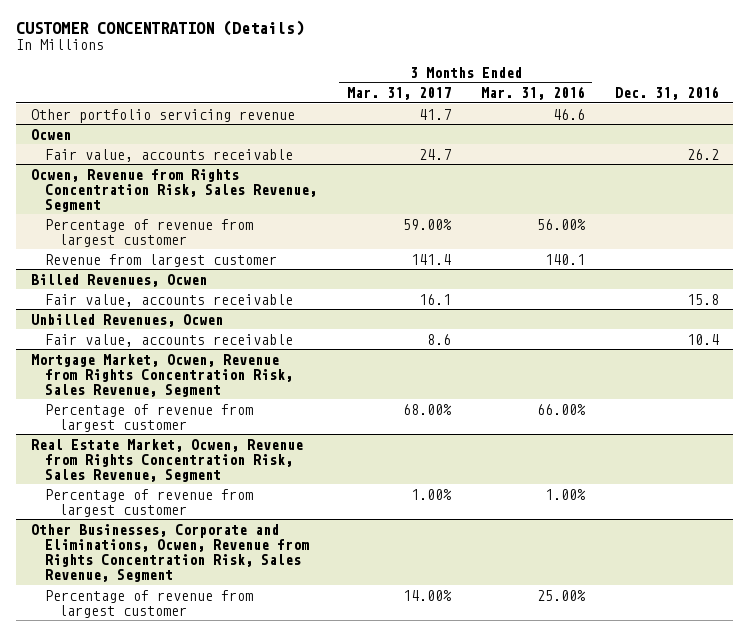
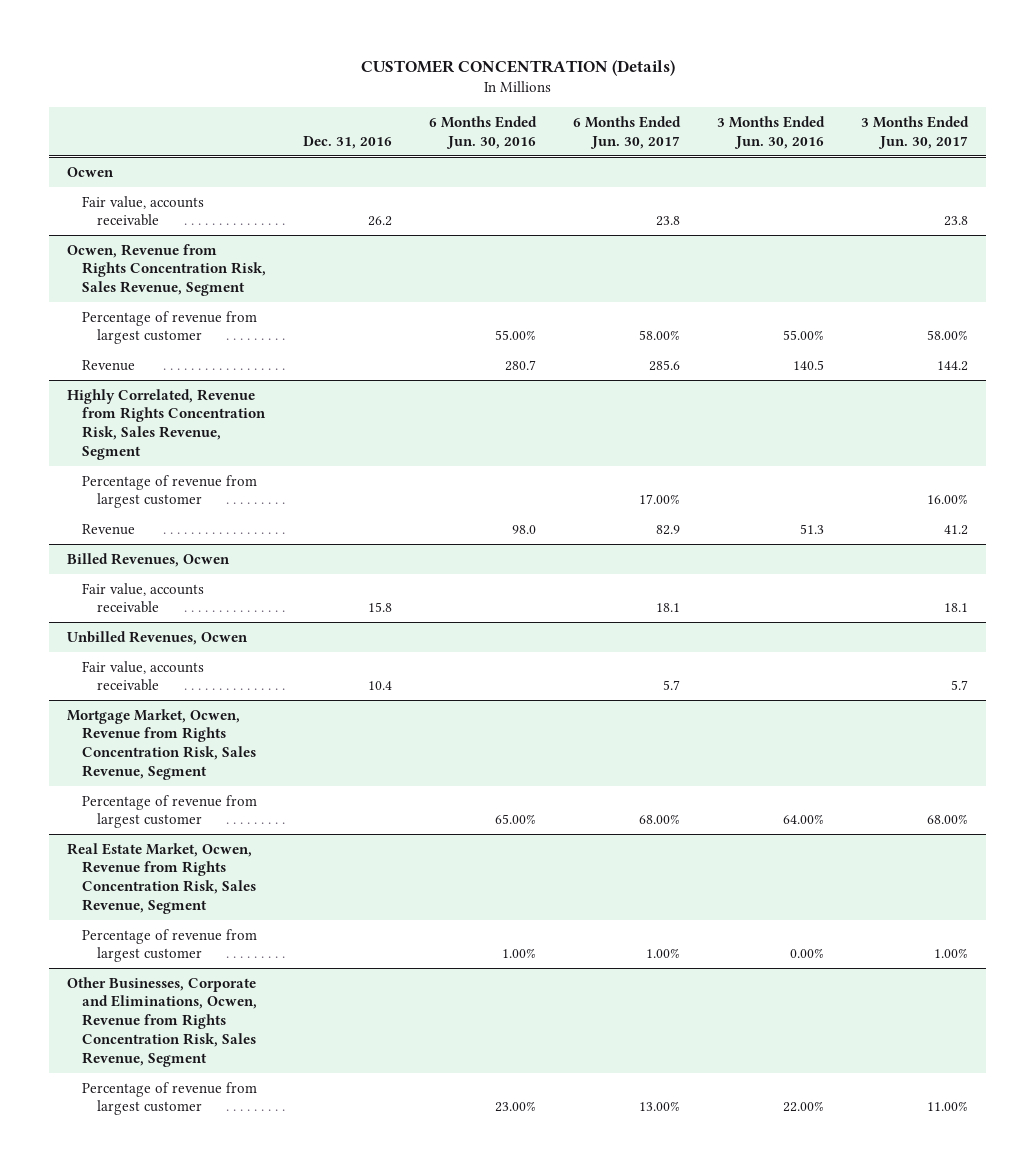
- | 3 Months Ended Mar. 31, 2017 | 3 Months Ended Mar. 31, 2016 | Dec. 31, 2016
+ | Dec. 31, 2016 | 6 Months Ended Jun. 30, 2016 | 6 Months Ended Jun. 30, 2017 | 3 Months Ended Jun. 30, 2016 | 3 Months Ended Jun. 30, 2017
- Other portfolio servicing revenue | 41.7 | 46.6 |
@ Ocwen, Revenue from Rights Concentration Risk, Sales Revenue, Segment
- Revenue from largest customer | 141.4 | 140.1 |
+ Revenue | | 280.7 | 285.6 | 140.5 | 144.2
+ Highly Correlated, Revenue from Rights Concentration Risk, Sales Revenue, Segment
+ Percentage of revenue from largest customer | | | 17.00% | | 16.00%
+ Revenue | | 98.0 | 82.9 | 51.3 | 41.2

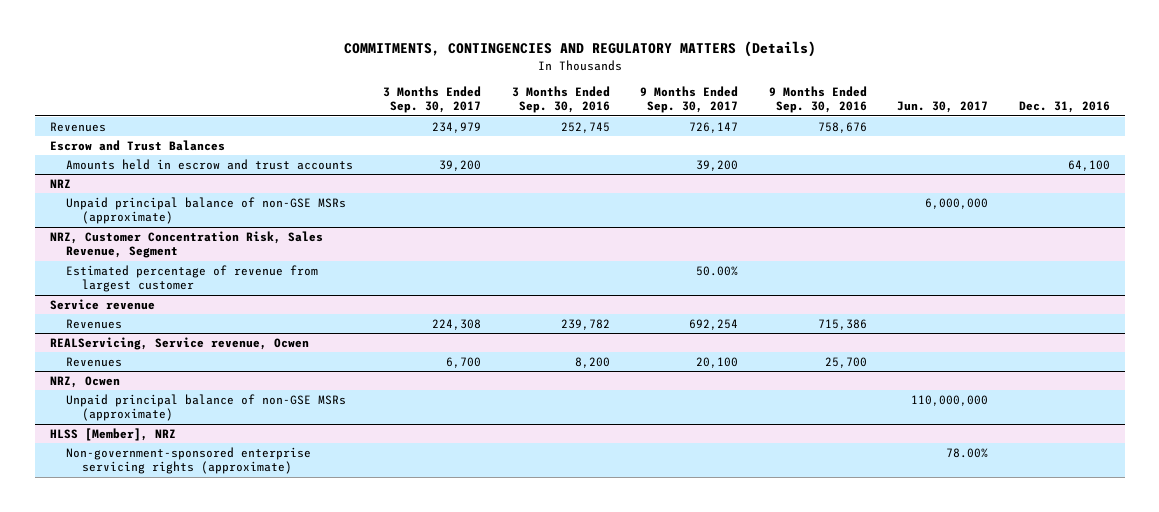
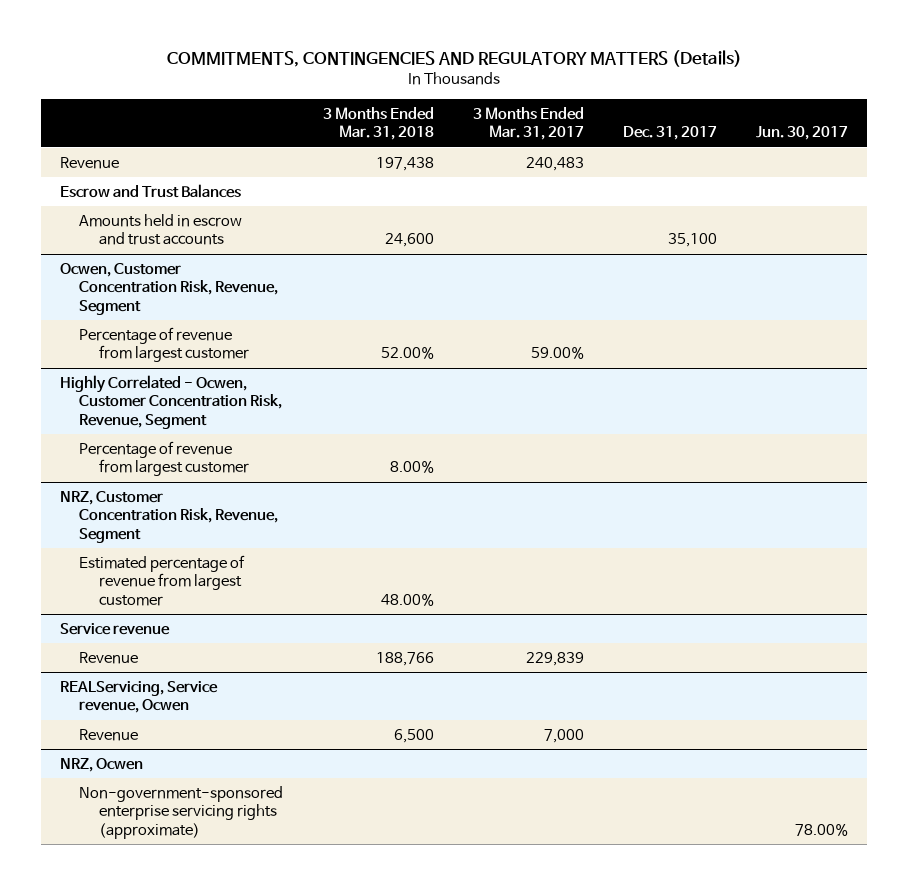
- | 3 Months Ended Sep. 30, 2017 | 3 Months Ended Sep. 30, 2016 | 9 Months Ended Sep. 30, 2017 | 9 Months Ended Sep. 30, 2016 | Jun. 30, 2017 | Dec. 31, 2016
+ | 3 Months Ended Mar. 31, 2018 | 3 Months Ended Mar. 31, 2017 | Dec. 31, 2017 | Jun. 30, 2017
- Revenues | 234,979 | 252,745 | 726,147 | 758,676 | |
+ Revenue | 197,438 | 240,483 | |
- NRZ
- Unpaid principal balance of non-GSE MSRs (approximate) | | | | | 6,000,000 |
- NRZ, Customer Concentration Risk, Sales Revenue, Segment
+ Ocwen, Customer Concentration Risk, Revenue, Segment
+ Percentage of revenue from largest customer | 52.00% | 59.00% | |
+ Highly Correlated - Ocwen, Customer Concentration Risk, Revenue, Segment
+ Percentage of revenue from largest customer | 8.00% | | |
+ NRZ, Customer Concentration Risk, Revenue, Segment
@ Service revenue
- Revenues | 224,308 | 239,782 | 692,254 | 715,386 | |
+ Revenue | 188,766 | 229,839 | |
@ REALServicing, Service revenue, Ocwen
- Revenues | 6,700 | 8,200 | 20,100 | 25,700 | |
+ Revenue | 6,500 | 7,000 | |
@ NRZ, Ocwen
- Unpaid principal balance of non-GSE MSRs (approximate) | | | | | 110,000,000 |
- HLSS [Member], NRZ
- Non-government-sponsored enterprise servicing rights (approximate) | | | | | 78.00% |
@ NRZ, Ocwen
+ Non-government-sponsored enterprise servicing rights (approximate) | | | | 78.00%

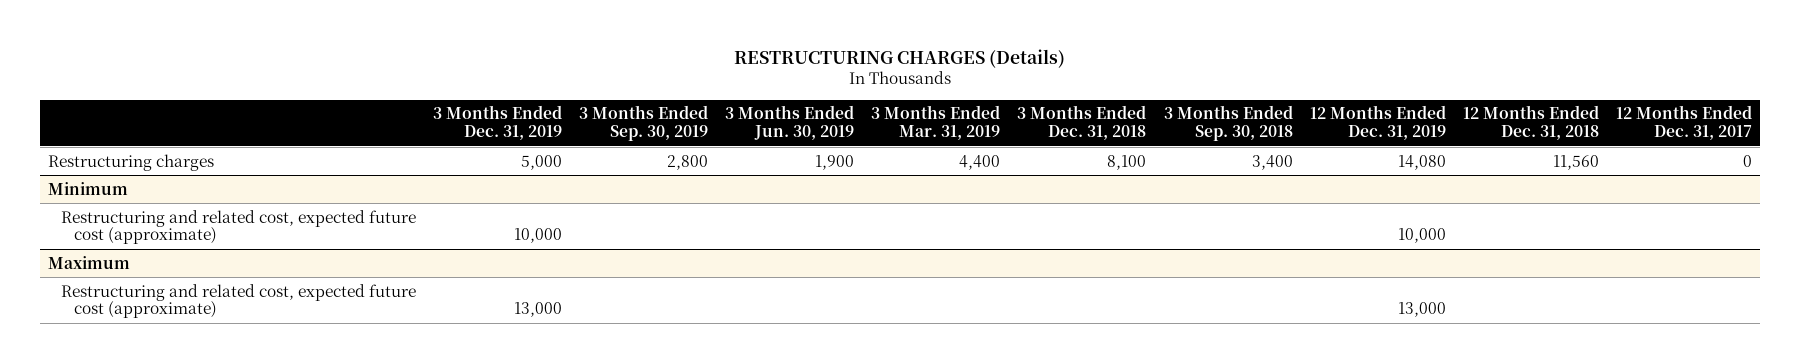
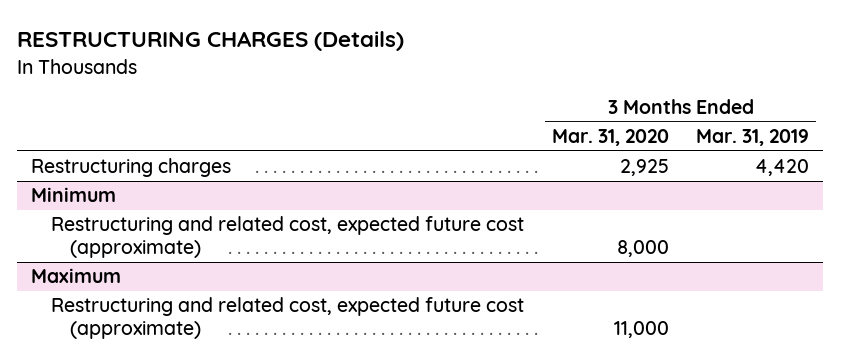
- | 3 Months Ended Dec. 31, 2019 | 3 Months Ended Sep. 30, 2019 | 3 Months Ended Jun. 30, 2019 | 3 Months Ended Mar. 31, 2019 | 3 Months Ended Dec. 31, 2018 | 3 Months Ended Sep. 30, 2018 | 12 Months Ended Dec. 31, 2019 | 12 Months Ended Dec. 31, 2018 | 12 Months Ended Dec. 31, 2017
+ | 3 Months Ended Mar. 31, 2020 | 3 Months Ended Mar. 31, 2019
- Restructuring charges | 5,000 | 2,800 | 1,900 | 4,400 | 8,100 | 3,400 | 14,080 | 11,560 | 0
+ Restructuring charges | 2,925 | 4,420

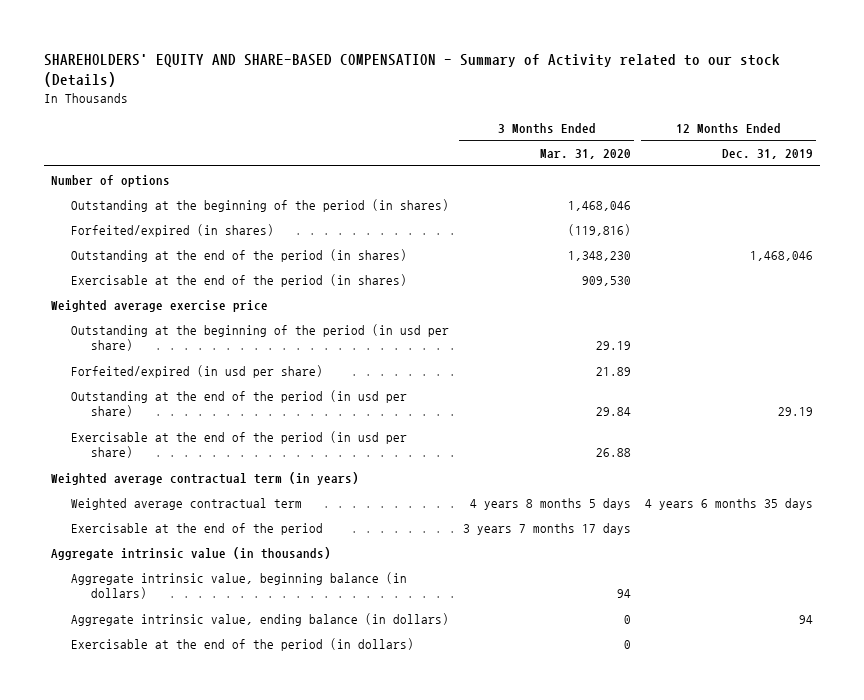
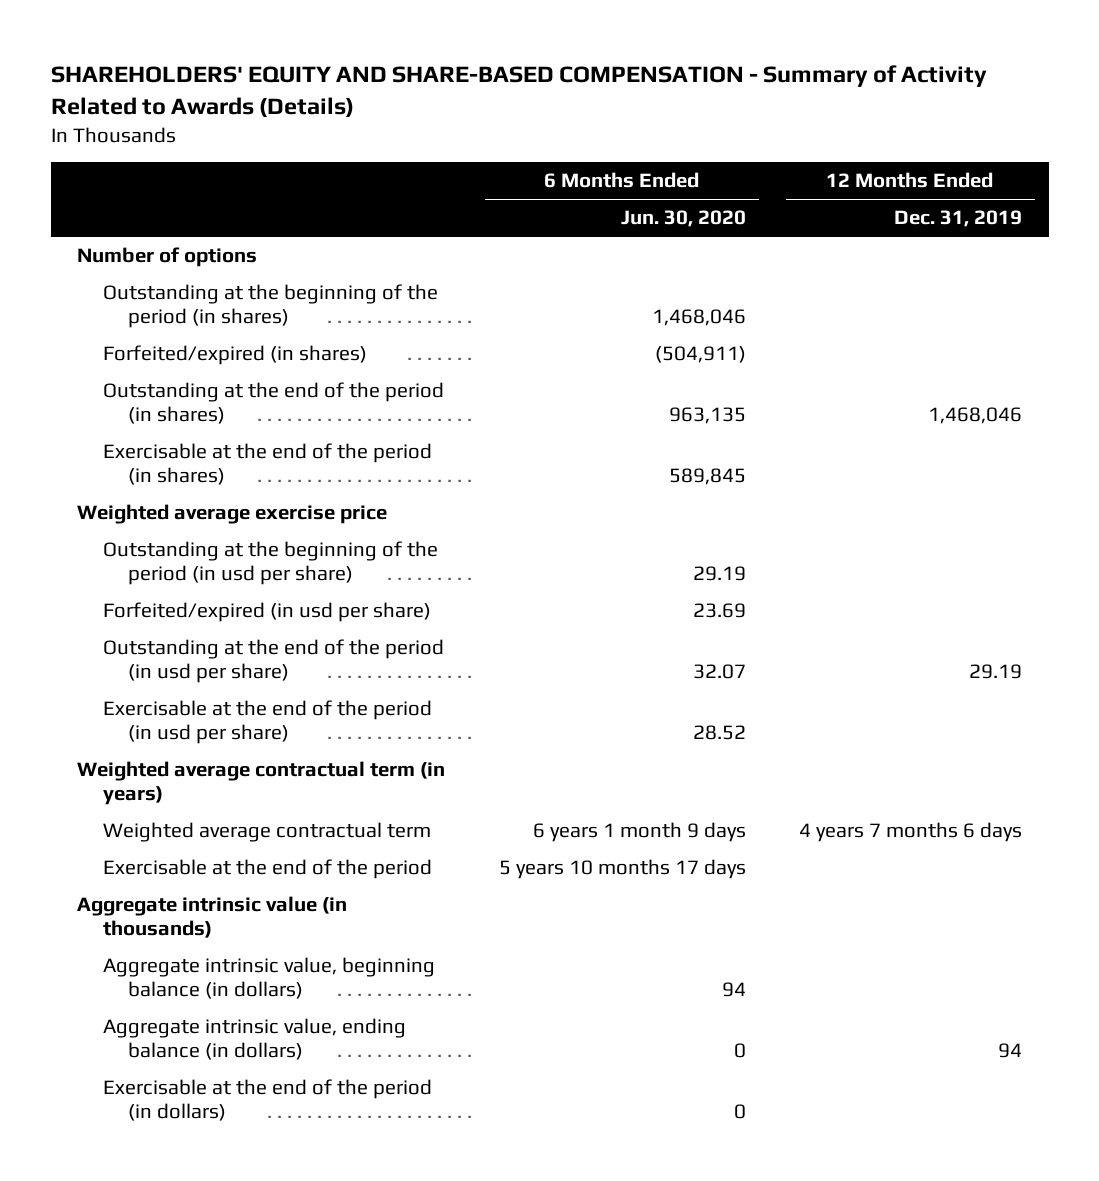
- SHAREHOLDERS' EQUITY AND SHARE-BASED COMPENSATION - Summary of Activity related to our stock (Details)
+ SHAREHOLDERS' EQUITY AND SHARE-BASED COMPENSATION - Summary of Activity Related to Awards (Details)
- | 3 Months Ended Mar. 31, 2020 | 12 Months Ended Dec. 31, 2019
+ | 6 Months Ended Jun. 30, 2020 | 12 Months Ended Dec. 31, 2019
- Weighted average contractual term | 4 years 8 months 5 days | 4 years 6 months 35 days
+ Weighted average contractual term | 6 years 1 month 9 days | 4 years 7 months 6 days

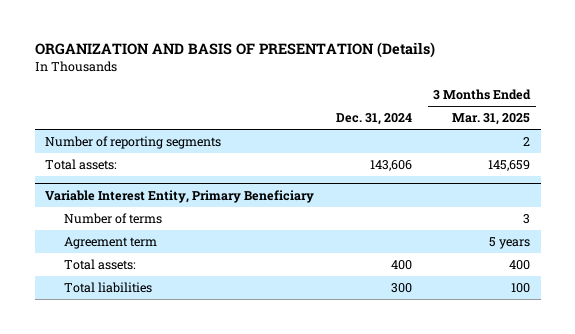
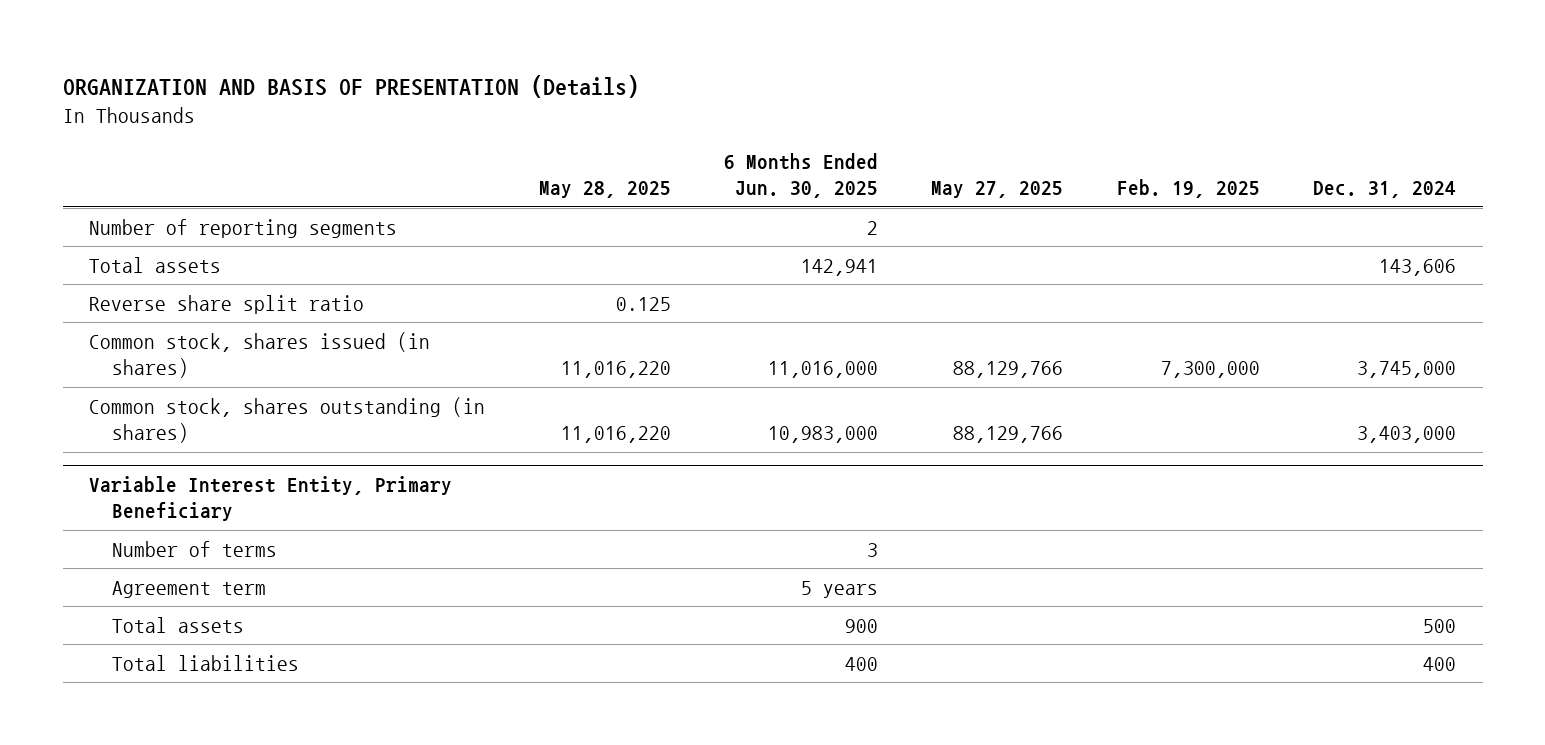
- | Dec. 31, 2024 | 3 Months Ended Mar. 31, 2025
+ | May 28, 2025 | 6 Months Ended Jun. 30, 2025 | May 27, 2025 | Feb. 19, 2025 | Dec. 31, 2024
- Total assets: | 143,606 | 145,659
+ Total assets | | 142,941 | | | 143,606
+ Reverse share split ratio | 0.125 | | | |
+ Common stock, shares issued (in shares) | 11,016,220 | 11,016,000 | 88,129,766 | 7,300,000 | 3,745,000
+ Common stock, shares outstanding (in shares) | 11,016,220 | 10,983,000 | 88,129,766 | | 3,403,000
@ Variable Interest Entity, Primary Beneficiary
- Total assets: | 400 | 400
- Total liabilities | 300 | 100
+ Total assets | | 900 | | | 500
+ Total liabilities | | 400 | | | 400

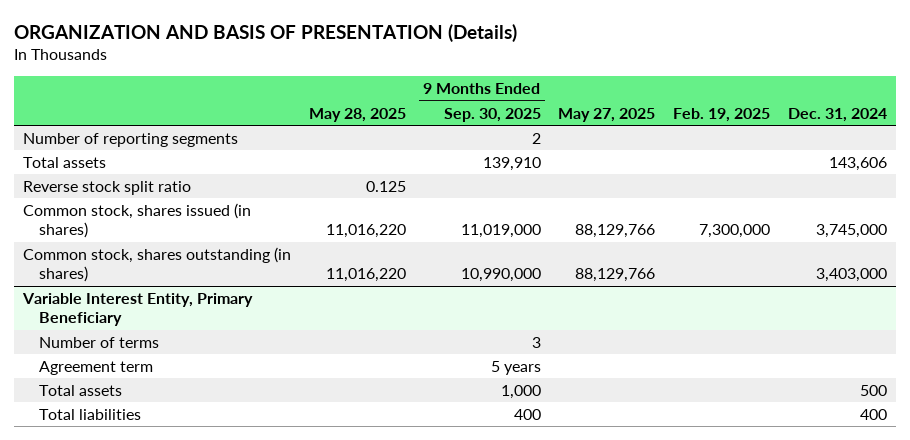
- | May 28, 2025 | 6 Months Ended Jun. 30, 2025 | May 27, 2025 | Feb. 19, 2025 | Dec. 31, 2024
+ | May 28, 2025 | 9 Months Ended Sep. 30, 2025 | May 27, 2025 | Feb. 19, 2025 | Dec. 31, 2024
- Reverse share split ratio | 0.125 | | | |
+ Reverse stock split ratio | 0.125 | | | |

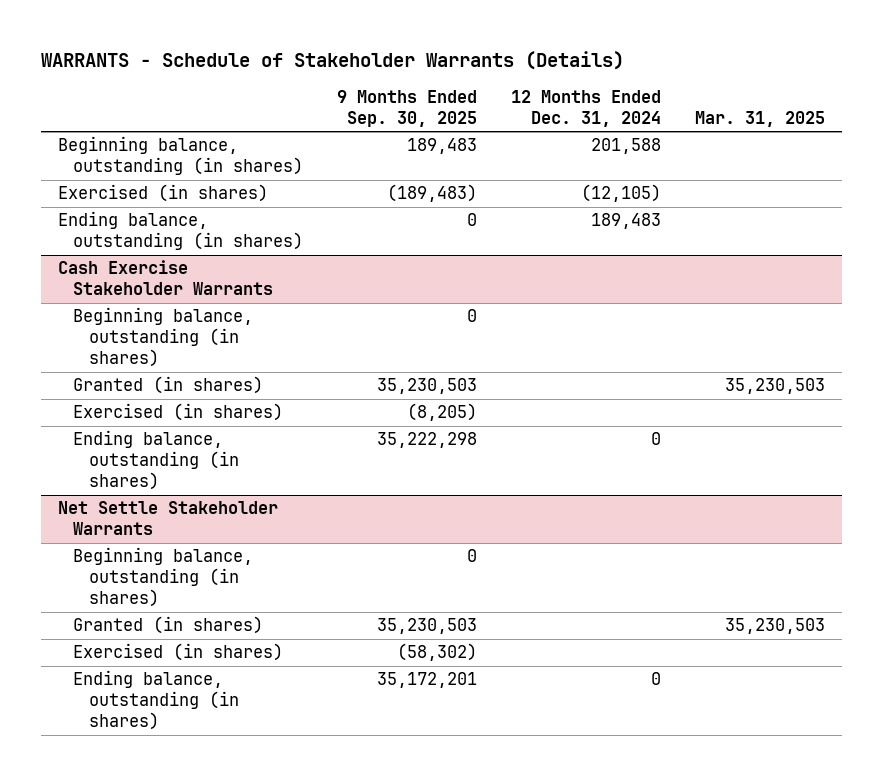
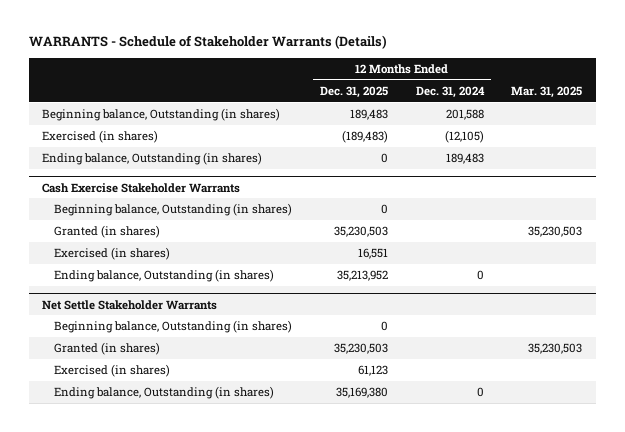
- | 9 Months Ended Sep. 30, 2025 | 12 Months Ended Dec. 31, 2024 | Mar. 31, 2025
+ | 12 Months Ended Dec. 31, 2025 | 12 Months Ended Dec. 31, 2024 | Mar. 31, 2025
- Beginning balance, outstanding (in shares) | 189,483 | 201,588 |
+ Beginning balance, Outstanding (in shares) | 189,483 | 201,588 |
- Ending balance, outstanding (in shares) | 0 | 189,483 |
+ Ending balance, Outstanding (in shares) | 0 | 189,483 |
@ Cash Exercise Stakeholder Warrants
- Beginning balance, outstanding (in shares) | 0 | |
+ Beginning balance, Outstanding (in shares) | 0 | |
- Ending balance, outstanding (in shares) | 35,222,298 | 0 |
+ Ending balance, Outstanding (in shares) | 35,213,952 | 0 |
@ Net Settle Stakeholder Warrants
- Beginning balance, outstanding (in shares) | 0 | |
+ Beginning balance, Outstanding (in shares) | 0 | |
- Ending balance, outstanding (in shares) | 35,172,201 | 0 |
+ Ending balance, Outstanding (in shares) | 35,169,380 | 0 |

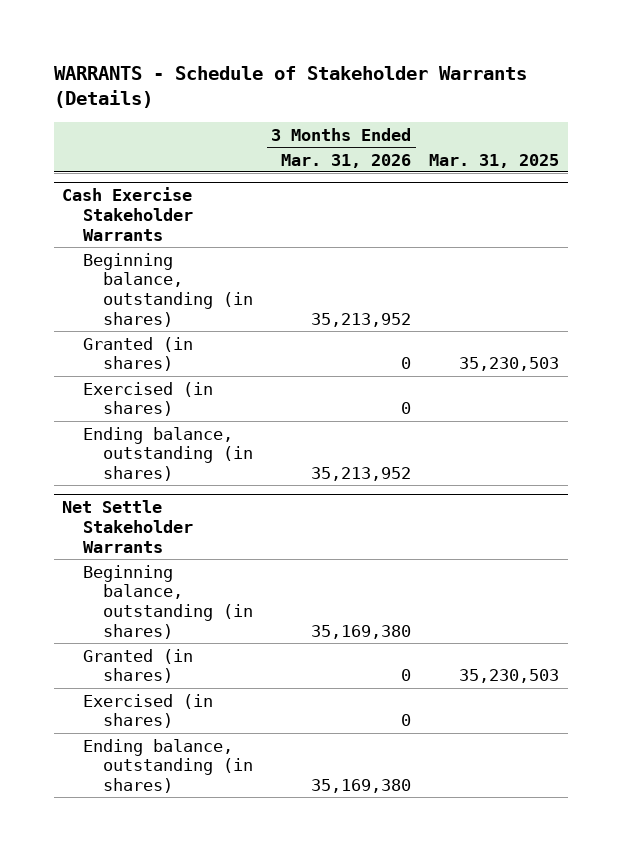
- | 12 Months Ended Dec. 31, 2025 | 12 Months Ended Dec. 31, 2024 | Mar. 31, 2025
+ | 3 Months Ended Mar. 31, 2026 | Mar. 31, 2025
- Beginning balance, Outstanding (in shares) | 189,483 | 201,588 |
- Exercised (in shares) | (189,483) | (12,105) |
- Ending balance, Outstanding (in shares) | 0 | 189,483 |
@ Cash Exercise Stakeholder Warrants
- Beginning balance, Outstanding (in shares) | 0 | |
+ Beginning balance, outstanding (in shares) | 35,213,952 |
- Ending balance, Outstanding (in shares) | 35,213,952 | 0 |
+ Ending balance, outstanding (in shares) | 35,213,952 |
@ Net Settle Stakeholder Warrants
- Beginning balance, Outstanding (in shares) | 0 | |
+ Beginning balance, outstanding (in shares) | 35,169,380 |
- Ending balance, Outstanding (in shares) | 35,169,380 | 0 |
+ Ending balance, outstanding (in shares) | 35,169,380 |

